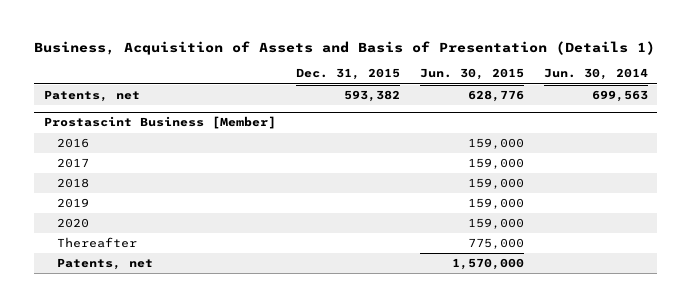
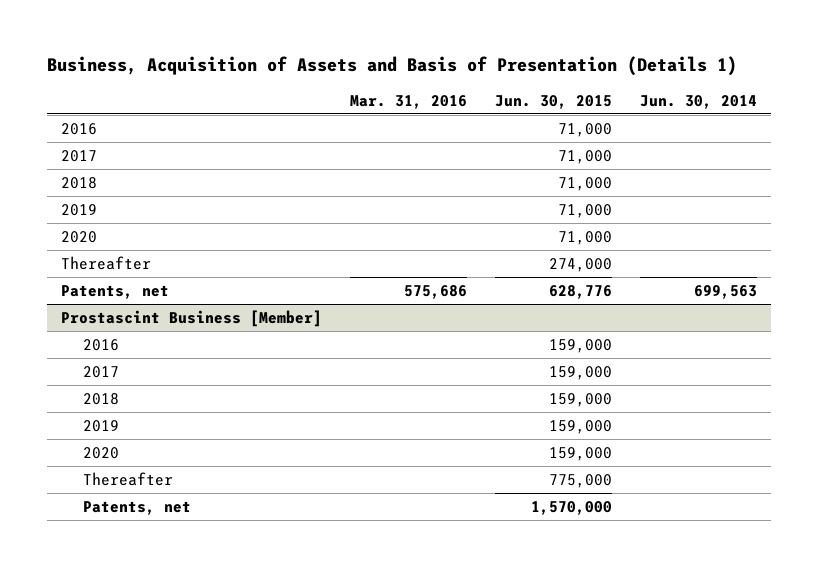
- | Dec. 31, 2015 | Jun. 30, 2015 | Jun. 30, 2014
+ | Mar. 31, 2016 | Jun. 30, 2015 | Jun. 30, 2014
+ 2016 | | 71,000 |
+ 2017 | | 71,000 |
+ 2018 | | 71,000 |
+ 2019 | | 71,000 |
+ 2020 | | 71,000 |
+ Thereafter | | 274,000 |

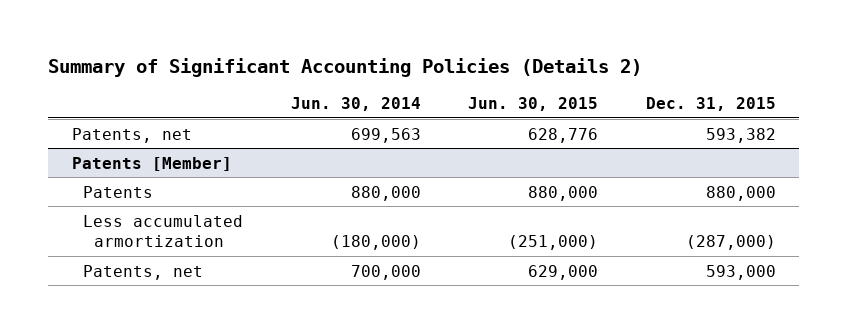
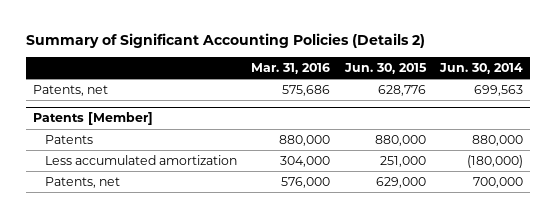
- | Jun. 30, 2014 | Jun. 30, 2015 | Dec. 31, 2015
+ | Mar. 31, 2016 | Jun. 30, 2015 | Jun. 30, 2014
@ Patents [Member]
- Less accumulated armortization | (180,000) | (251,000) | (287,000)
+ Less accumulated amortization | 304,000 | 251,000 | (180,000)

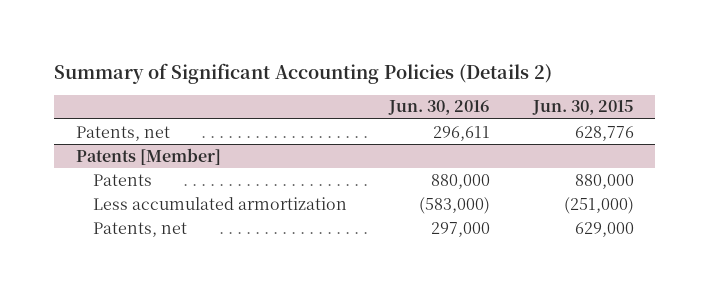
- | Mar. 31, 2016 | Jun. 30, 2015 | Jun. 30, 2014
+ | Jun. 30, 2016 | Jun. 30, 2015
@ Patents [Member]
- Less accumulated amortization | 304,000 | 251,000 | (180,000)
+ Less accumulated armortization | (583,000) | (251,000)

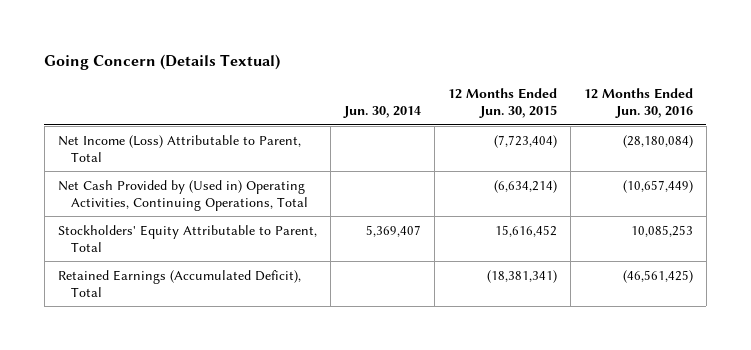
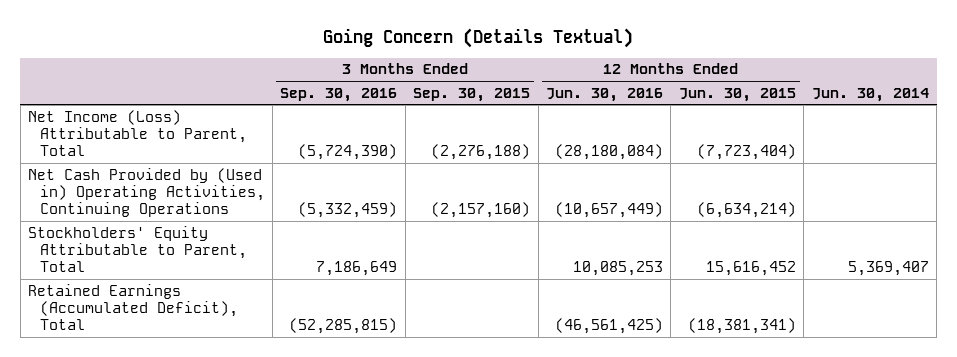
- | Jun. 30, 2014 | 12 Months Ended Jun. 30, 2015 | 12 Months Ended Jun. 30, 2016
+ | 3 Months Ended Sep. 30, 2016 | 3 Months Ended Sep. 30, 2015 | 12 Months Ended Jun. 30, 2016 | 12 Months Ended Jun. 30, 2015 | Jun. 30, 2014
- Net Cash Provided by (Used in) Operating Activities, Continuing Operations, Total | | (6,634,214) | (10,657,449)
+ Net Cash Provided by (Used in) Operating Activities, Continuing Operations | (5,332,459) | (2,157,160) | (10,657,449) | (6,634,214) |

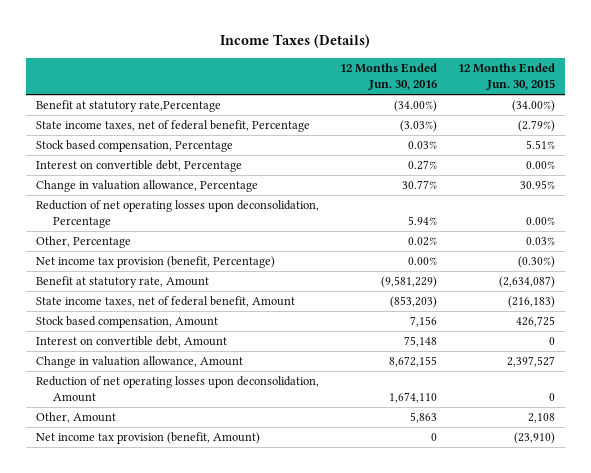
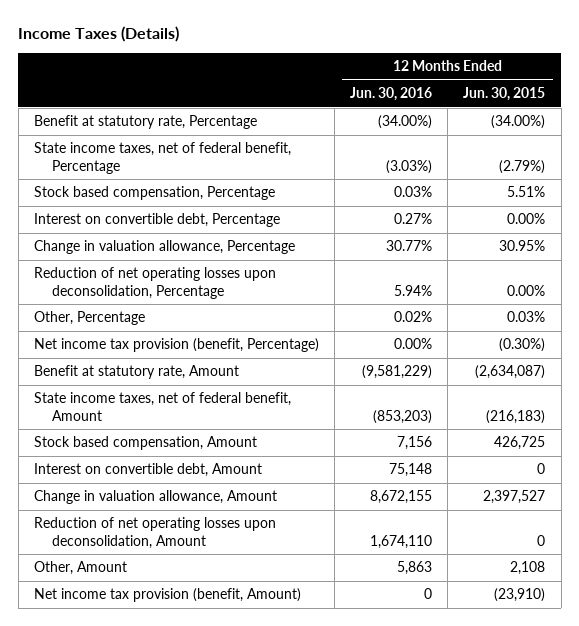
- Benefit at statutory rate,Percentage | (34.00%) | (34.00%)
+ Benefit at statutory rate, Percentage | (34.00%) | (34.00%)

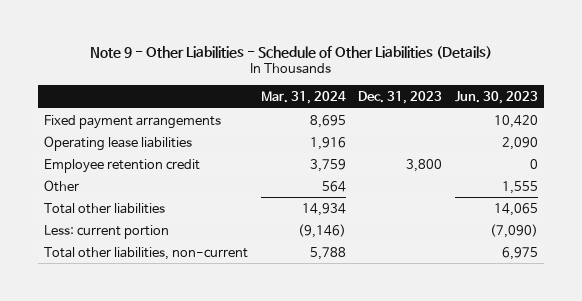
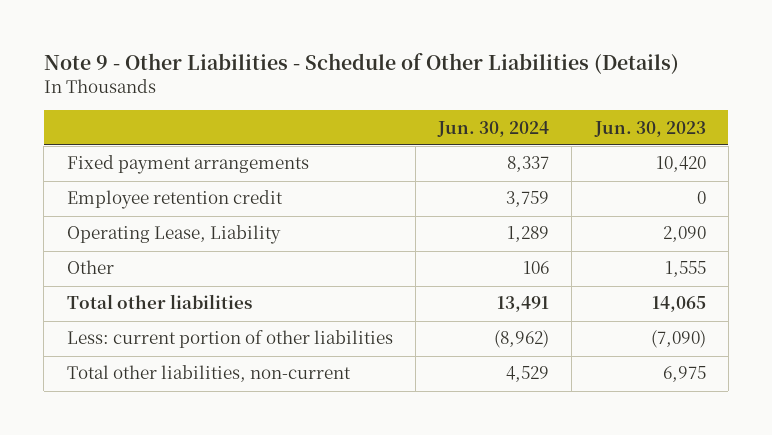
- | Mar. 31, 2024 | Dec. 31, 2023 | Jun. 30, 2023
+ | Jun. 30, 2024 | Jun. 30, 2023
- Operating lease liabilities | 1,916 | | 2,090
+ Operating Lease, Liability | 1,289 | 2,090
- Less: current portion | (9,146) | | (7,090)
+ Less: current portion of other liabilities | (8,962) | (7,090)

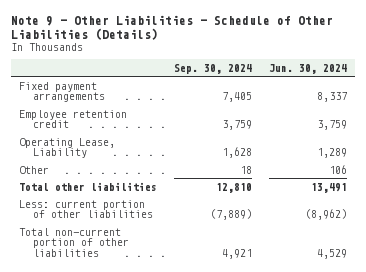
- | Jun. 30, 2024 | Jun. 30, 2023
+ | Sep. 30, 2024 | Jun. 30, 2024
- Total other liabilities, non-current | 4,529 | 6,975
+ Total non-current portion of other liabilities | 4,921 | 4,529

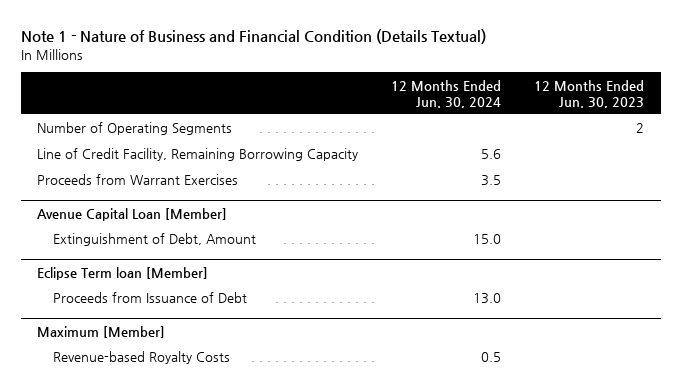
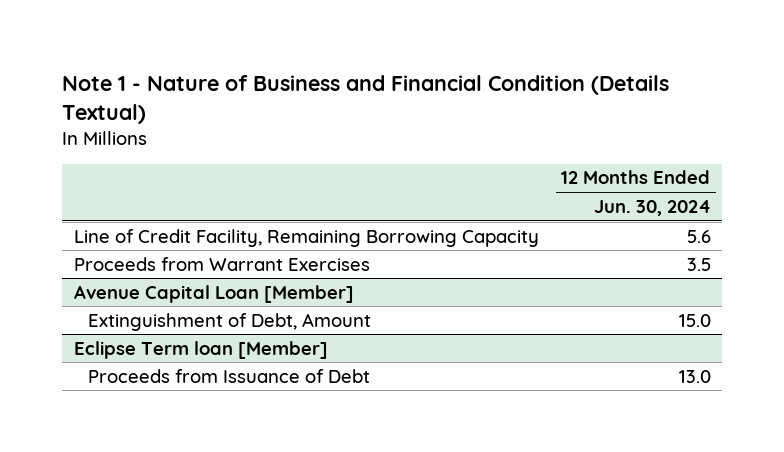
- | 12 Months Ended Jun. 30, 2024 | 12 Months Ended Jun. 30, 2023
+ | 12 Months Ended Jun. 30, 2024
- Number of Operating Segments | | 2
- Maximum [Member]
- Revenue-based Royalty Costs | 0.5 |

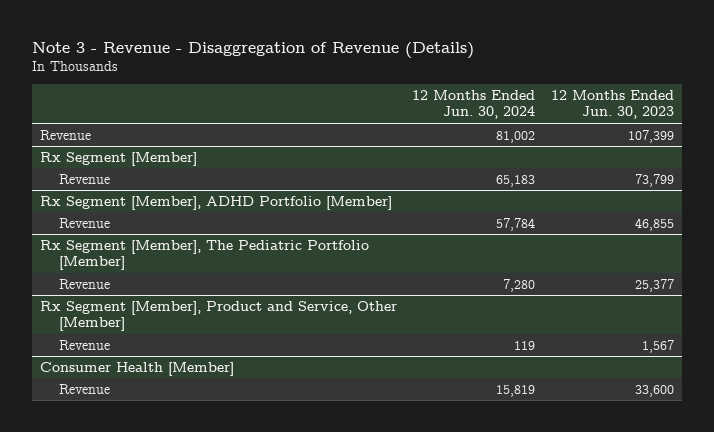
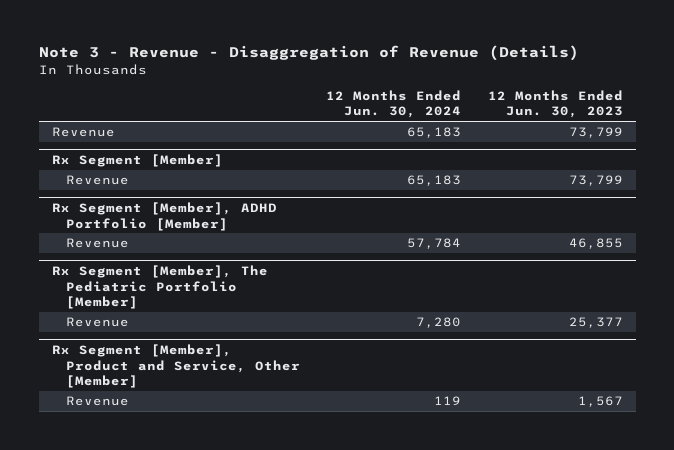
- Revenue | 81,002 | 107,399
+ Revenue | 65,183 | 73,799
- Consumer Health [Member]
- Revenue | 15,819 | 33,600

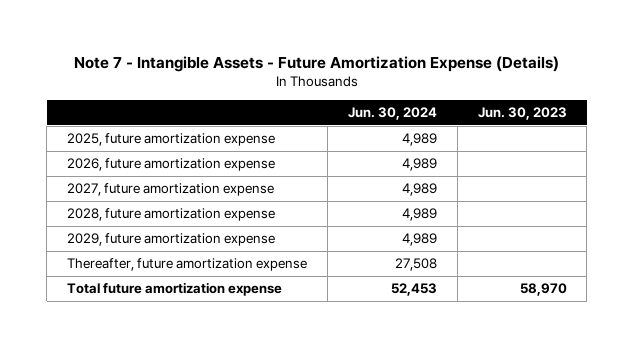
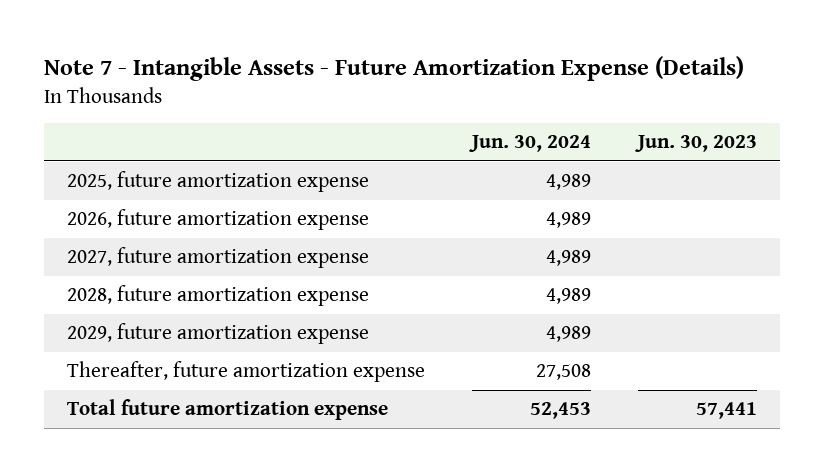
- Total future amortization expense | 52,453 | 58,970
+ Total future amortization expense | 52,453 | 57,441

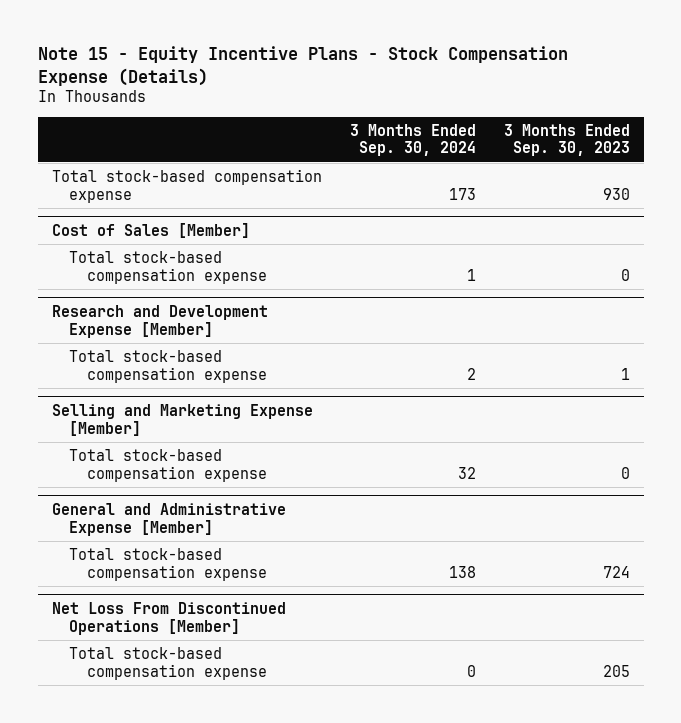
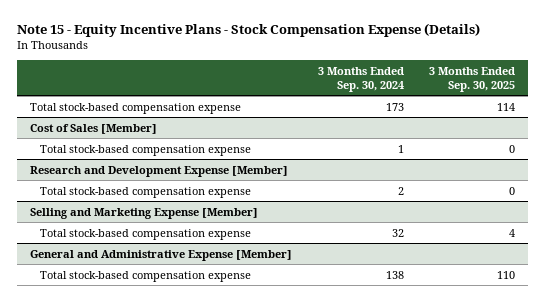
- | 3 Months Ended Sep. 30, 2024 | 3 Months Ended Sep. 30, 2023
+ | 3 Months Ended Sep. 30, 2024 | 3 Months Ended Sep. 30, 2025
- Net Loss From Discontinued Operations [Member]
- Total stock-based compensation expense | 0 | 205

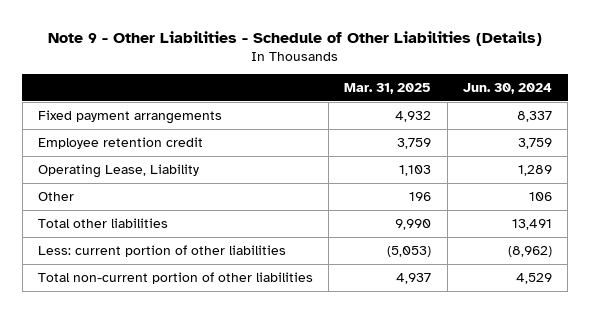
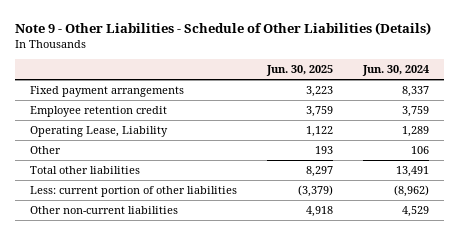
- | Mar. 31, 2025 | Jun. 30, 2024
+ | Jun. 30, 2025 | Jun. 30, 2024
- Total non-current portion of other liabilities | 4,937 | 4,529
+ Other non-current liabilities | 4,918 | 4,529

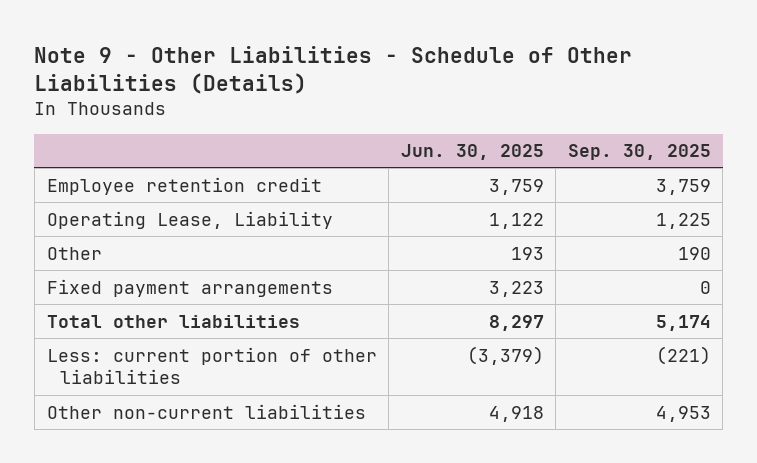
- | Jun. 30, 2025 | Jun. 30, 2024
+ | Jun. 30, 2025 | Sep. 30, 2025
moved down: Fixed payment arrangements | 3,223 | 0

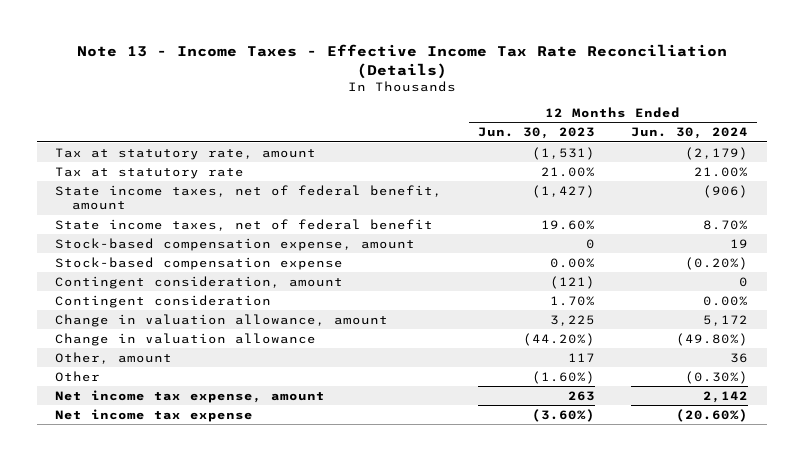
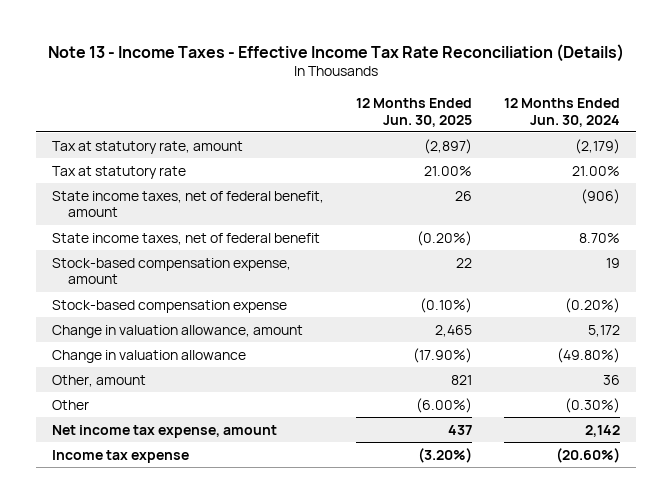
- | 12 Months Ended Jun. 30, 2023 | 12 Months Ended Jun. 30, 2024
+ | 12 Months Ended Jun. 30, 2025 | 12 Months Ended Jun. 30, 2024
- Contingent consideration, amount | (121) | 0
- Contingent consideration | 1.70% | 0.00%
- Net income tax expense | (3.60%) | (20.60%)
+ Income tax expense | (3.20%) | (20.60%)

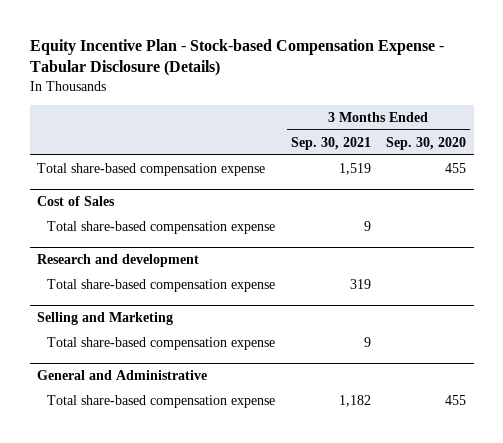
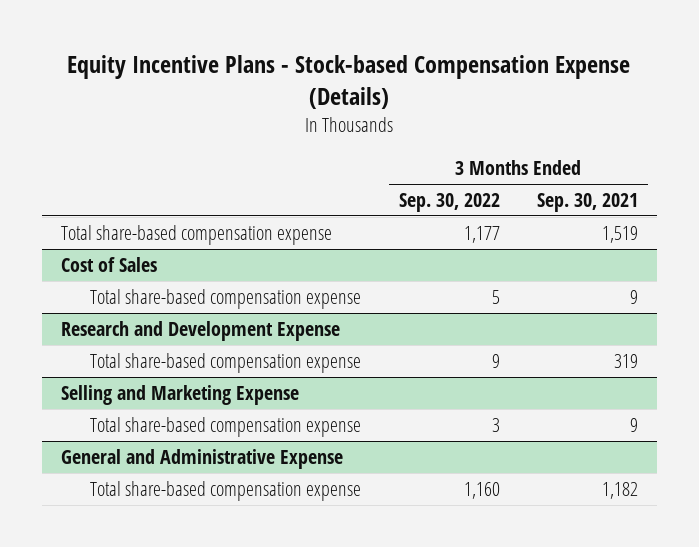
- Equity Incentive Plan - Stock-based Compensation Expense - Tabular Disclosure (Details)
+ Equity Incentive Plans - Stock-based Compensation Expense (Details)
- | 3 Months Ended Sep. 30, 2021 | 3 Months Ended Sep. 30, 2020
+ | 3 Months Ended Sep. 30, 2022 | 3 Months Ended Sep. 30, 2021
- Research and development
+ Research and Development Expense
- Selling and Marketing
+ Selling and Marketing Expense
- General and Administrative
+ General and Administrative Expense

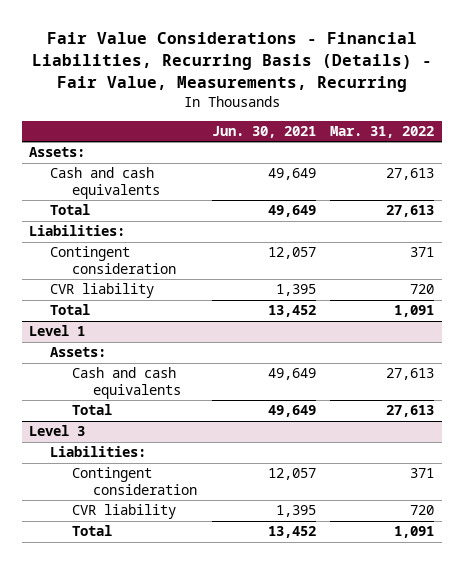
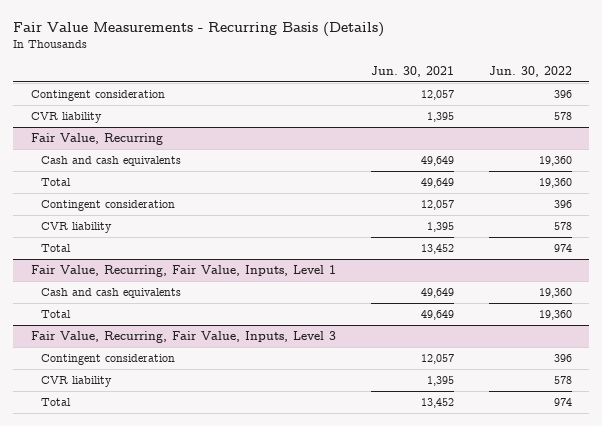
- Fair Value Considerations - Financial Liabilities, Recurring Basis (Details) - Fair Value, Measurements, Recurring
+ Fair Value Measurements - Recurring Basis (Details)
- | Jun. 30, 2021 | Mar. 31, 2022
+ | Jun. 30, 2021 | Jun. 30, 2022
- Assets:
+ Contingent consideration | 12,057 | 396
+ CVR liability | 1,395 | 578
+ Fair Value, Recurring
- Liabilities:
- Level 1
- Assets:
+ Fair Value, Recurring, Fair Value, Inputs, Level 1
- Level 3
- Liabilities:
+ Fair Value, Recurring, Fair Value, Inputs, Level 3

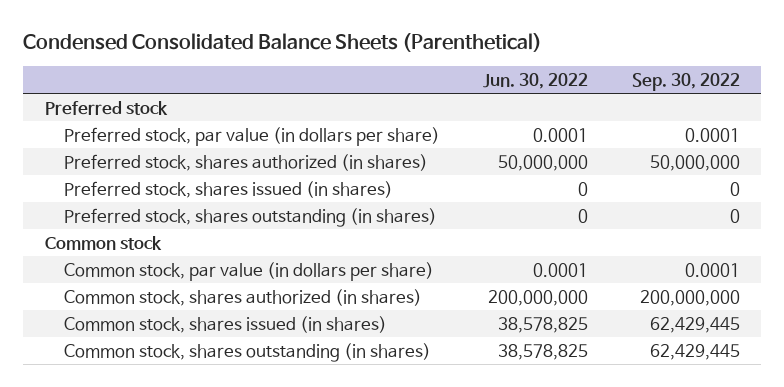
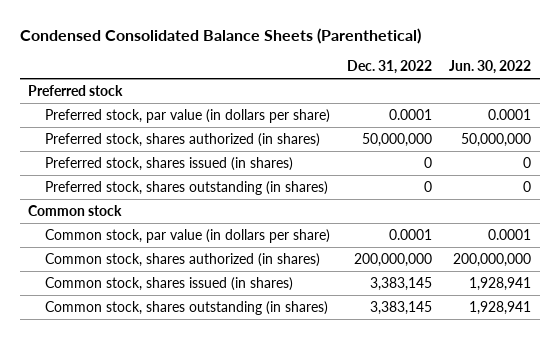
- | Jun. 30, 2022 | Sep. 30, 2022
+ | Dec. 31, 2022 | Jun. 30, 2022
- Common stock, shares issued (in shares) | 38,578,825 | 62,429,445
- Common stock, shares outstanding (in shares) | 38,578,825 | 62,429,445
+ Common stock, shares issued (in shares) | 3,383,145 | 1,928,941
+ Common stock, shares outstanding (in shares) | 3,383,145 | 1,928,941

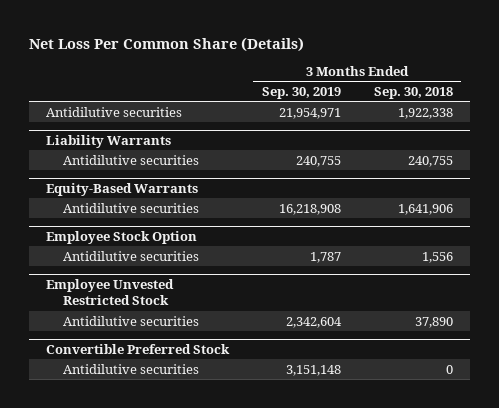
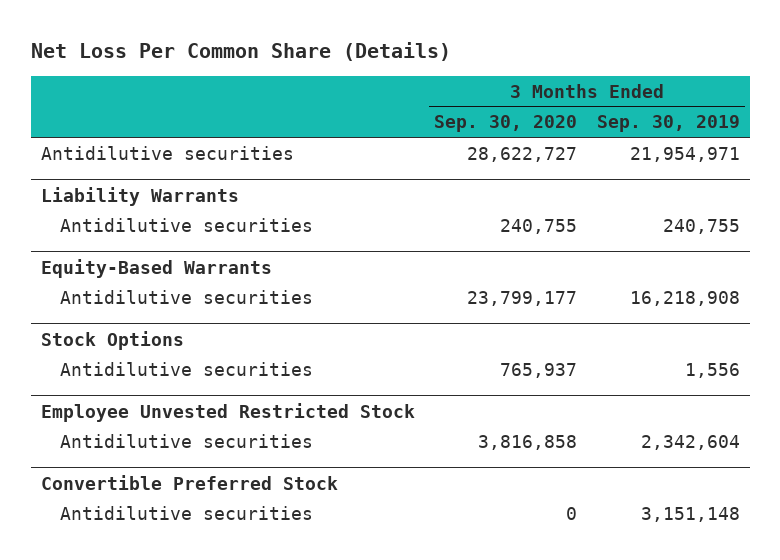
- | 3 Months Ended Sep. 30, 2019 | 3 Months Ended Sep. 30, 2018
+ | 3 Months Ended Sep. 30, 2020 | 3 Months Ended Sep. 30, 2019
- Employee Stock Option
- Antidilutive securities | 1,787 | 1,556
+ Stock Options
+ Antidilutive securities | 765,937 | 1,556

